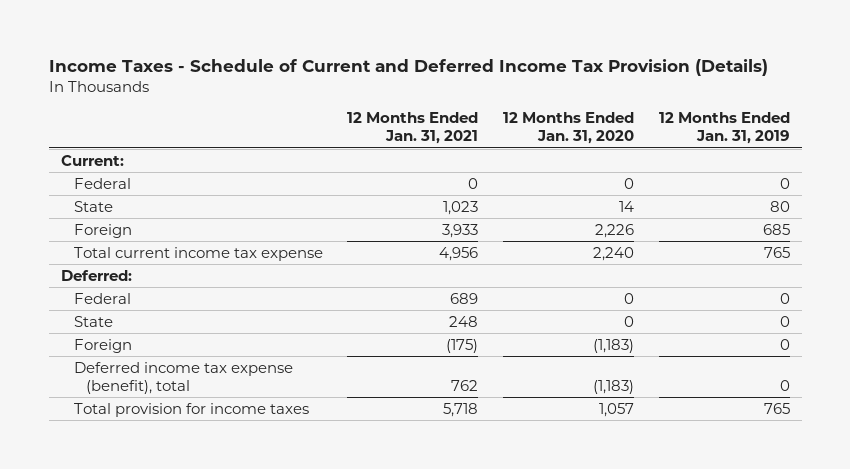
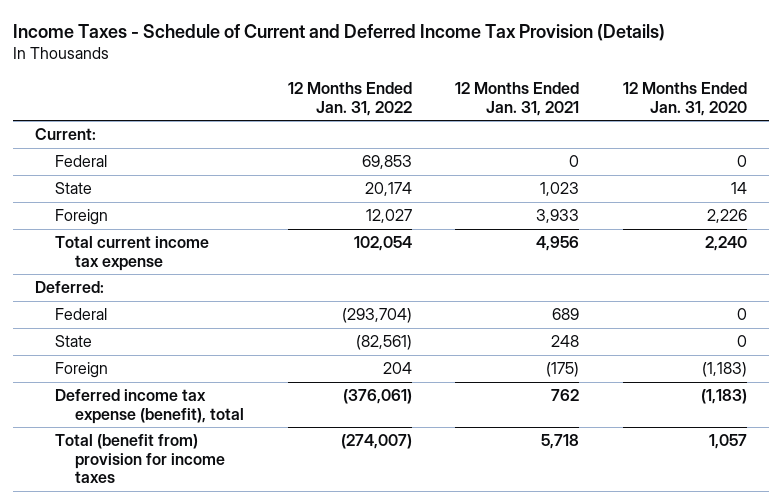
- | 12 Months Ended Jan. 31, 2021 | 12 Months Ended Jan. 31, 2020 | 12 Months Ended Jan. 31, 2019
+ | 12 Months Ended Jan. 31, 2022 | 12 Months Ended Jan. 31, 2021 | 12 Months Ended Jan. 31, 2020
- Total provision for income taxes | 5,718 | 1,057 | 765
+ Total (benefit from) provision for income taxes | (274,007) | 5,718 | 1,057

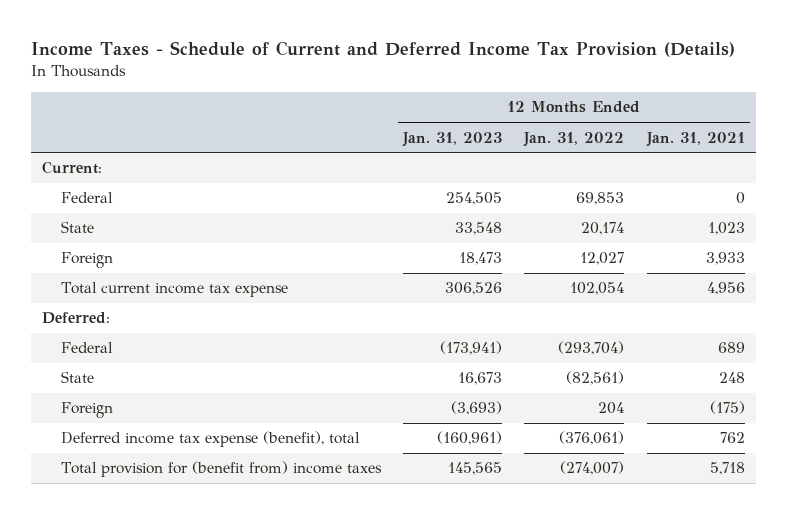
- | 12 Months Ended Jan. 31, 2022 | 12 Months Ended Jan. 31, 2021 | 12 Months Ended Jan. 31, 2020
+ | 12 Months Ended Jan. 31, 2023 | 12 Months Ended Jan. 31, 2022 | 12 Months Ended Jan. 31, 2021
- Total (benefit from) provision for income taxes | (274,007) | 5,718 | 1,057
+ Total provision for (benefit from) income taxes | 145,565 | (274,007) | 5,718

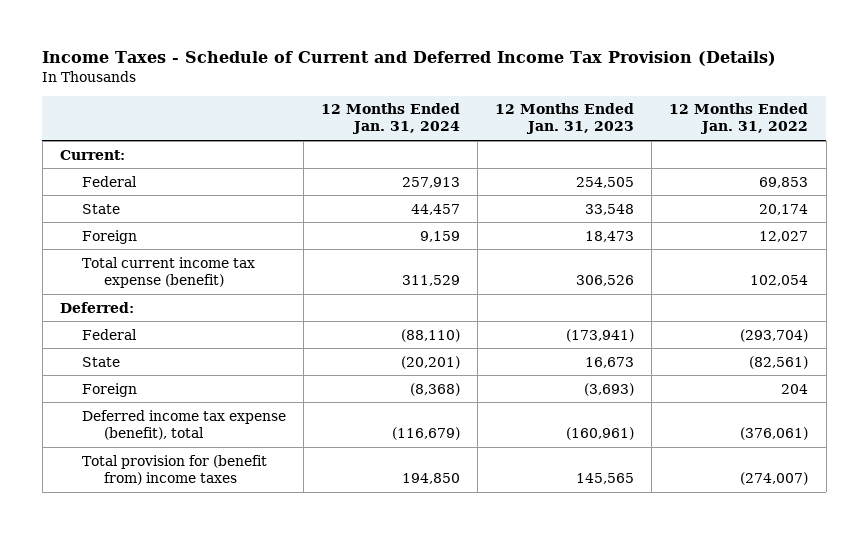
- | 12 Months Ended Jan. 31, 2023 | 12 Months Ended Jan. 31, 2022 | 12 Months Ended Jan. 31, 2021
+ | 12 Months Ended Jan. 31, 2024 | 12 Months Ended Jan. 31, 2023 | 12 Months Ended Jan. 31, 2022
- Total current income tax expense | 306,526 | 102,054 | 4,956
+ Total current income tax expense (benefit) | 311,529 | 306,526 | 102,054

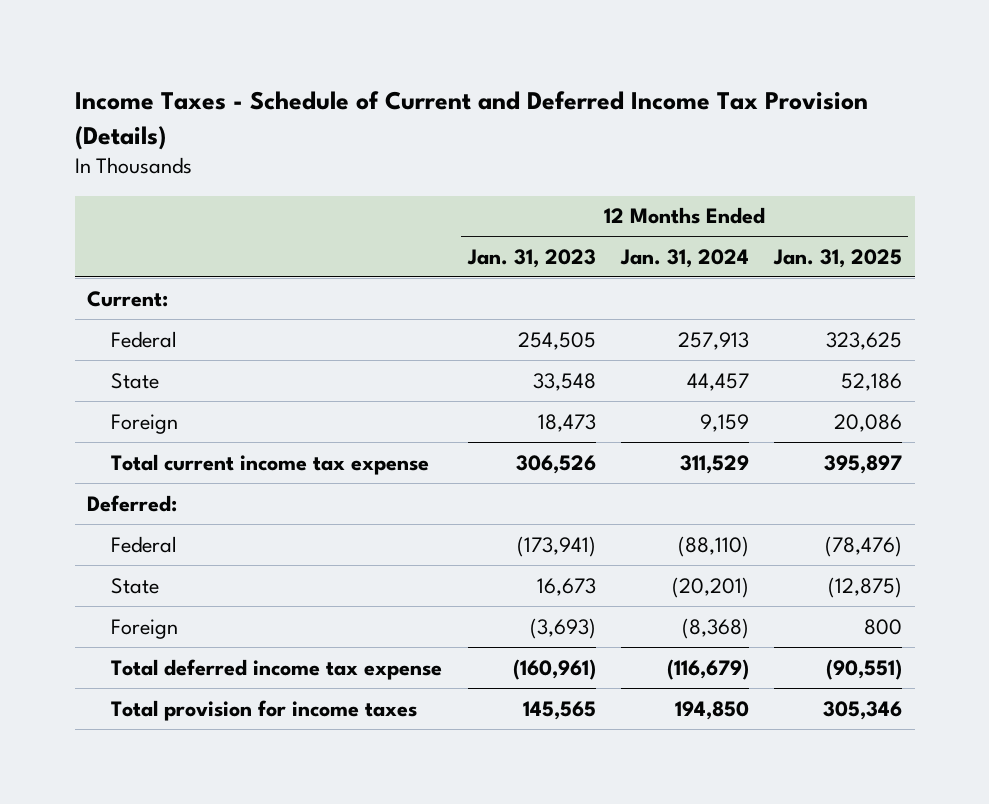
- | 12 Months Ended Jan. 31, 2024 | 12 Months Ended Jan. 31, 2023 | 12 Months Ended Jan. 31, 2022
+ | 12 Months Ended Jan. 31, 2023 | 12 Months Ended Jan. 31, 2024 | 12 Months Ended Jan. 31, 2025
- Total current income tax expense (benefit) | 311,529 | 306,526 | 102,054
+ Total current income tax expense | 306,526 | 311,529 | 395,897
- Deferred income tax expense (benefit), total | (116,679) | (160,961) | (376,061)
- Total provision for (benefit from) income taxes | 194,850 | 145,565 | (274,007)
+ Total deferred income tax expense | (160,961) | (116,679) | (90,551)
+ Total provision for income taxes | 145,565 | 194,850 | 305,346

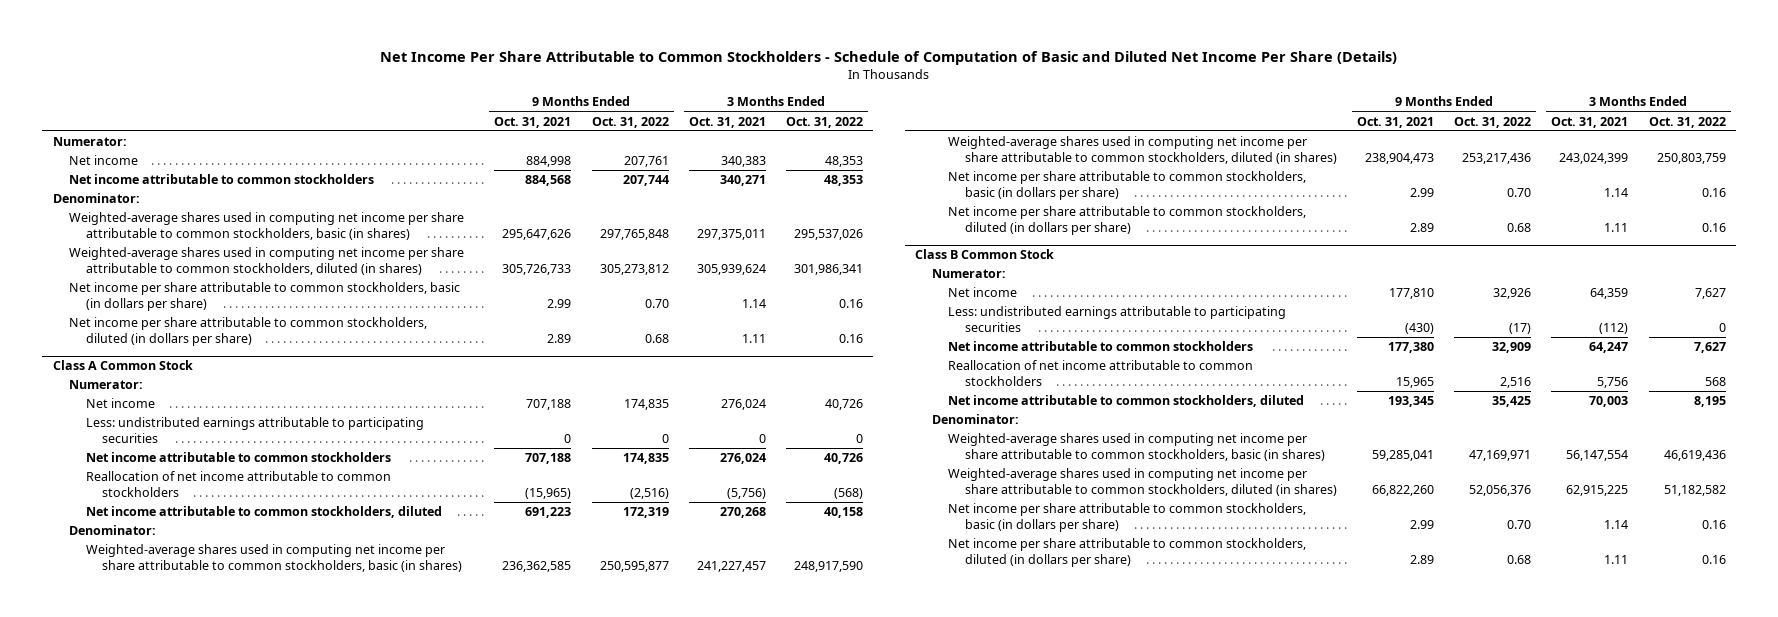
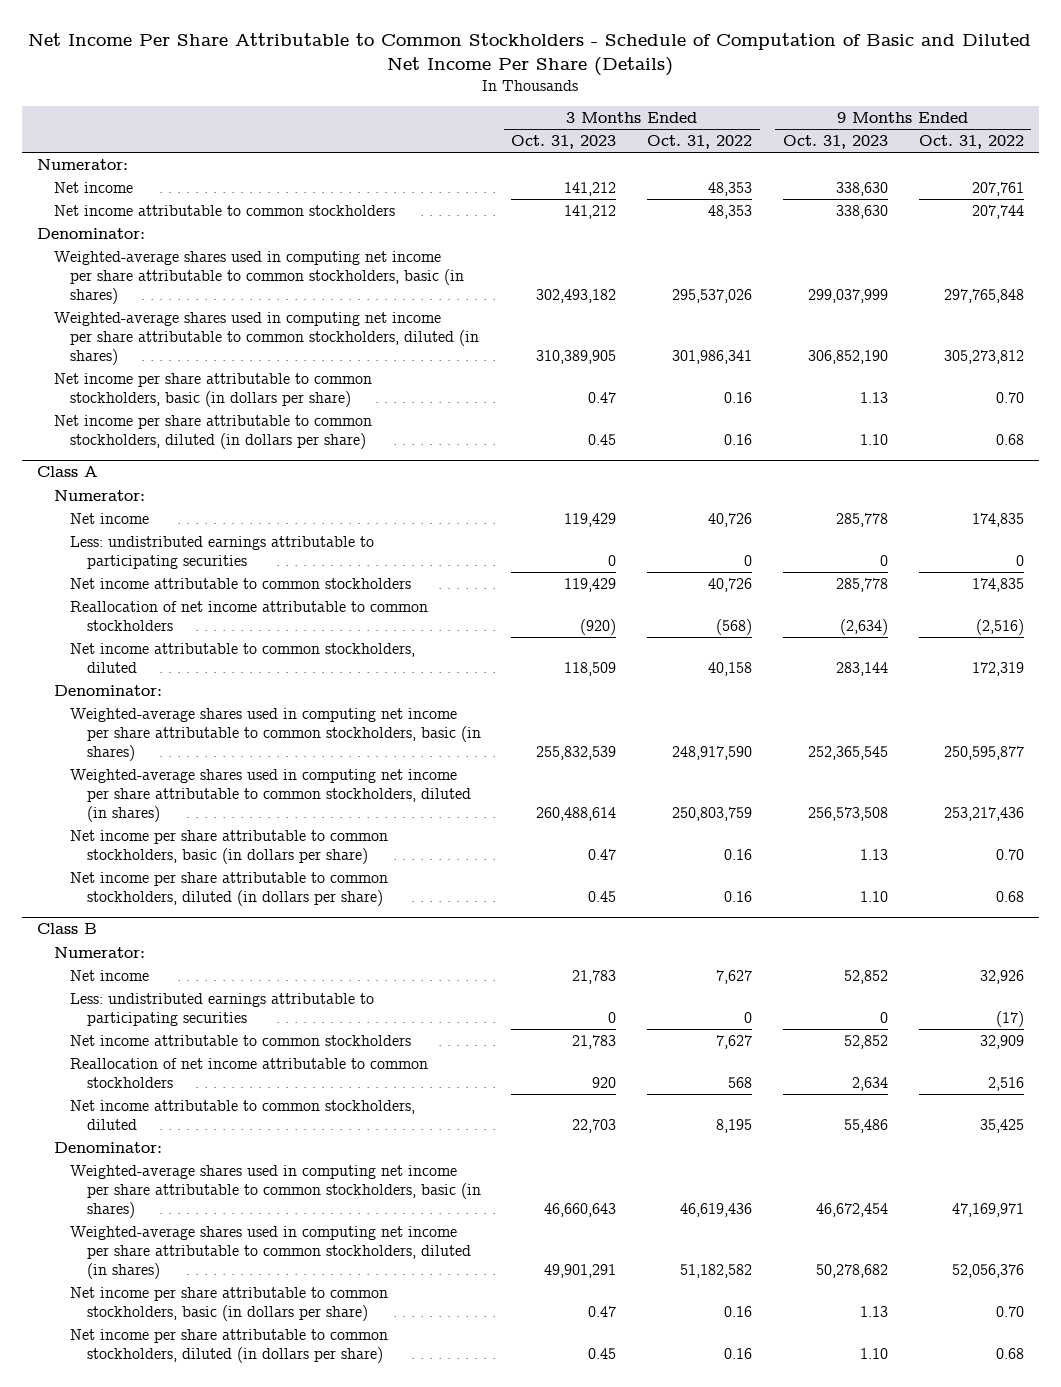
- | 9 Months Ended Oct. 31, 2021 | 9 Months Ended Oct. 31, 2022 | 3 Months Ended Oct. 31, 2021 | 3 Months Ended Oct. 31, 2022
+ | 3 Months Ended Oct. 31, 2023 | 3 Months Ended Oct. 31, 2022 | 9 Months Ended Oct. 31, 2023 | 9 Months Ended Oct. 31, 2022
- Class A Common Stock
+ Class A
- Class B Common Stock
+ Class B

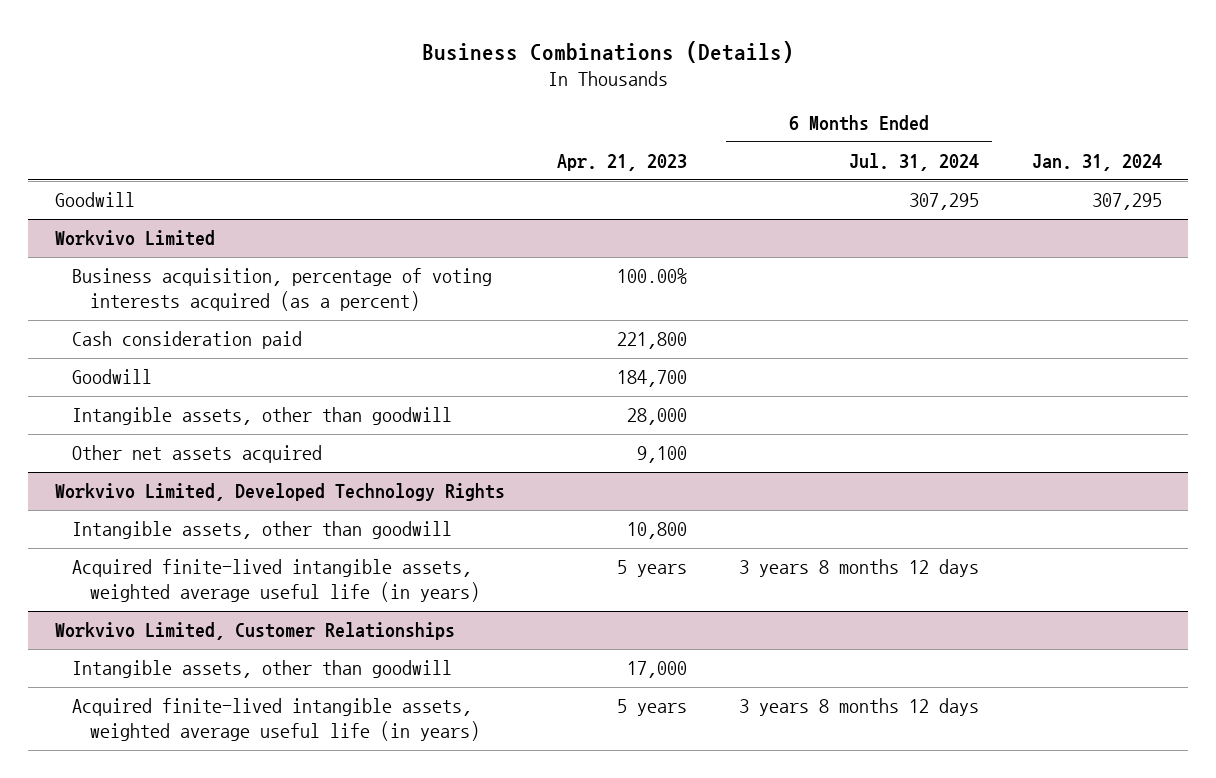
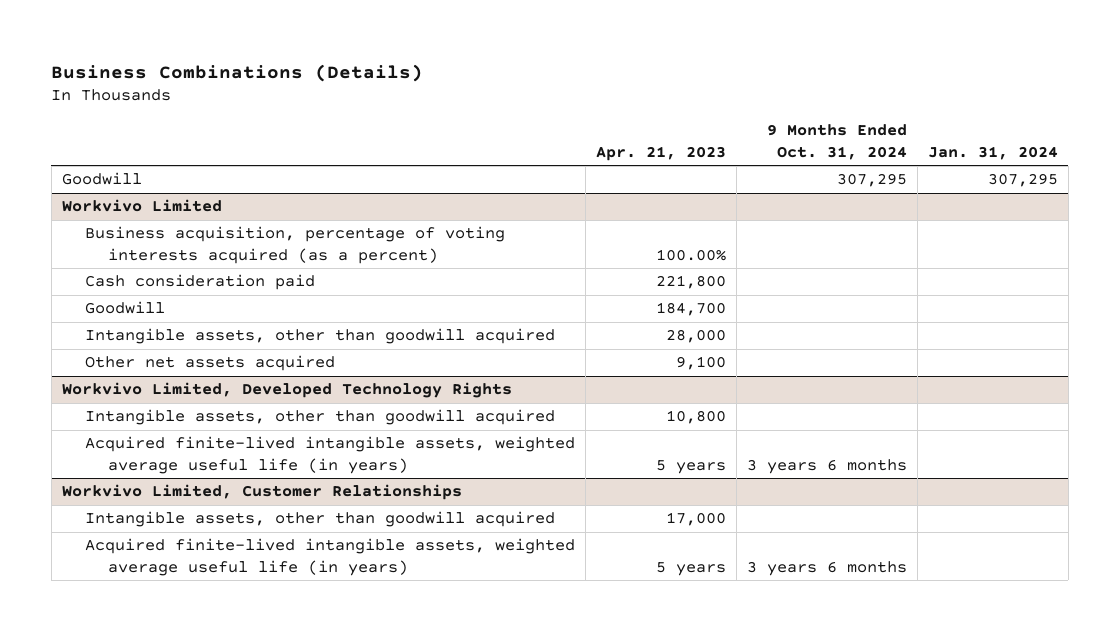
- | Apr. 21, 2023 | 6 Months Ended Jul. 31, 2024 | Jan. 31, 2024
+ | Apr. 21, 2023 | 9 Months Ended Oct. 31, 2024 | Jan. 31, 2024
@ Workvivo Limited
- Intangible assets, other than goodwill | 28,000 | |
+ Intangible assets, other than goodwill acquired | 28,000 | |
@ Workvivo Limited, Developed Technology Rights
- Intangible assets, other than goodwill | 10,800 | |
+ Intangible assets, other than goodwill acquired | 10,800 | |
@ Workvivo Limited, Customer Relationships
- Intangible assets, other than goodwill | 17,000 | |
+ Intangible assets, other than goodwill acquired | 17,000 | |

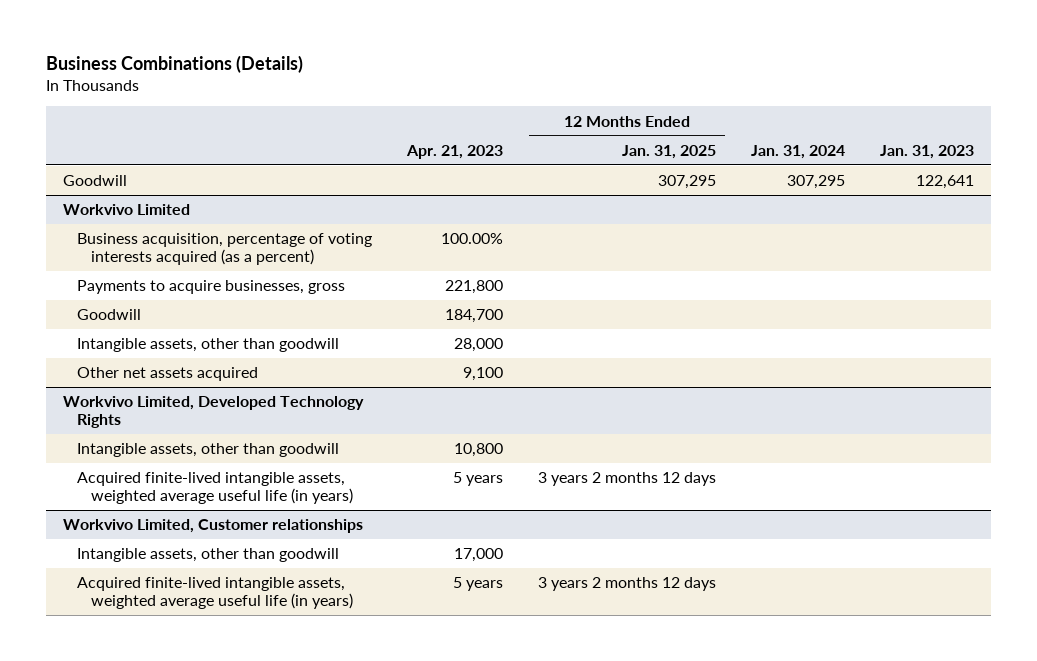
- | Apr. 21, 2023 | 9 Months Ended Oct. 31, 2024 | Jan. 31, 2024
+ | Apr. 21, 2023 | 12 Months Ended Jan. 31, 2025 | Jan. 31, 2024 | Jan. 31, 2023
@ Workvivo Limited
- Cash consideration paid | 221,800 | |
+ Payments to acquire businesses, gross | 221,800 | | |
- Intangible assets, other than goodwill acquired | 28,000 | |
+ Intangible assets, other than goodwill | 28,000 | | |
@ Workvivo Limited, Developed Technology Rights
- Intangible assets, other than goodwill acquired | 10,800 | |
+ Intangible assets, other than goodwill | 10,800 | | |
- Workvivo Limited, Customer Relationships
- Intangible assets, other than goodwill acquired | 17,000 | |
+ Workvivo Limited, Customer relationships
+ Intangible assets, other than goodwill | 17,000 | | |

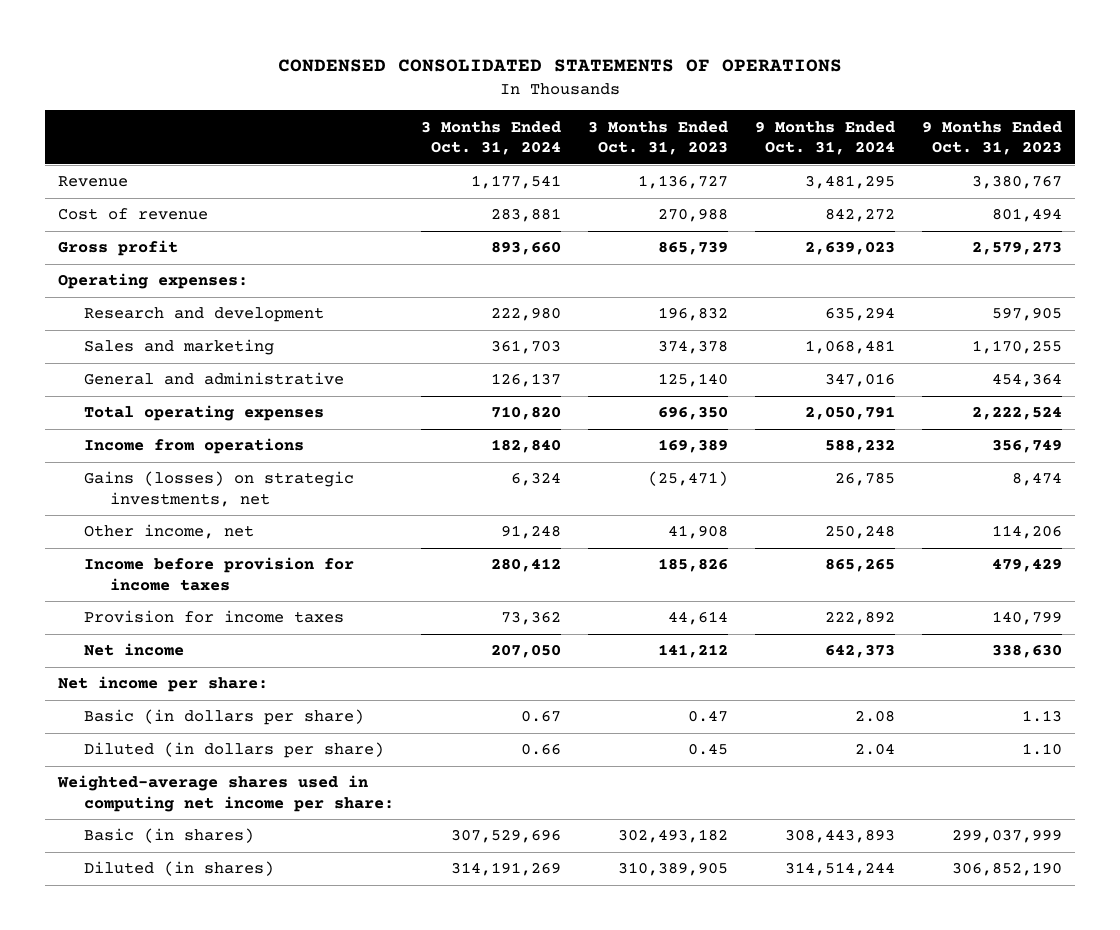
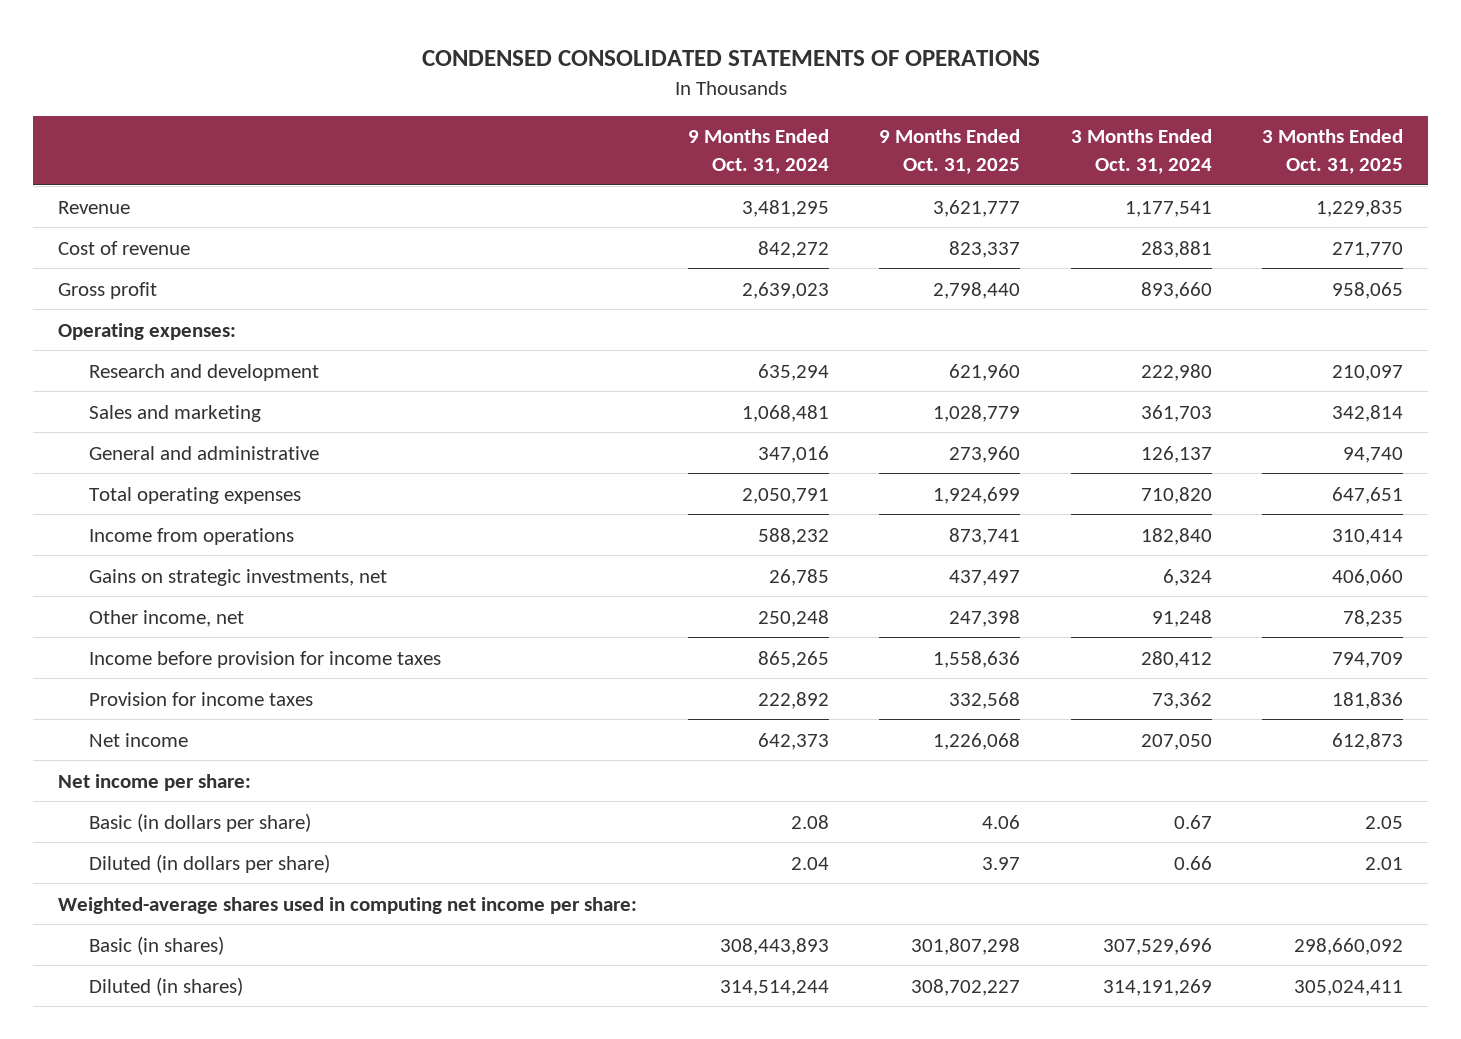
- | 3 Months Ended Oct. 31, 2024 | 3 Months Ended Oct. 31, 2023 | 9 Months Ended Oct. 31, 2024 | 9 Months Ended Oct. 31, 2023
+ | 9 Months Ended Oct. 31, 2024 | 9 Months Ended Oct. 31, 2025 | 3 Months Ended Oct. 31, 2024 | 3 Months Ended Oct. 31, 2025
- Gains (losses) on strategic investments, net | 6,324 | (25,471) | 26,785 | 8,474
+ Gains on strategic investments, net | 26,785 | 437,497 | 6,324 | 406,060

